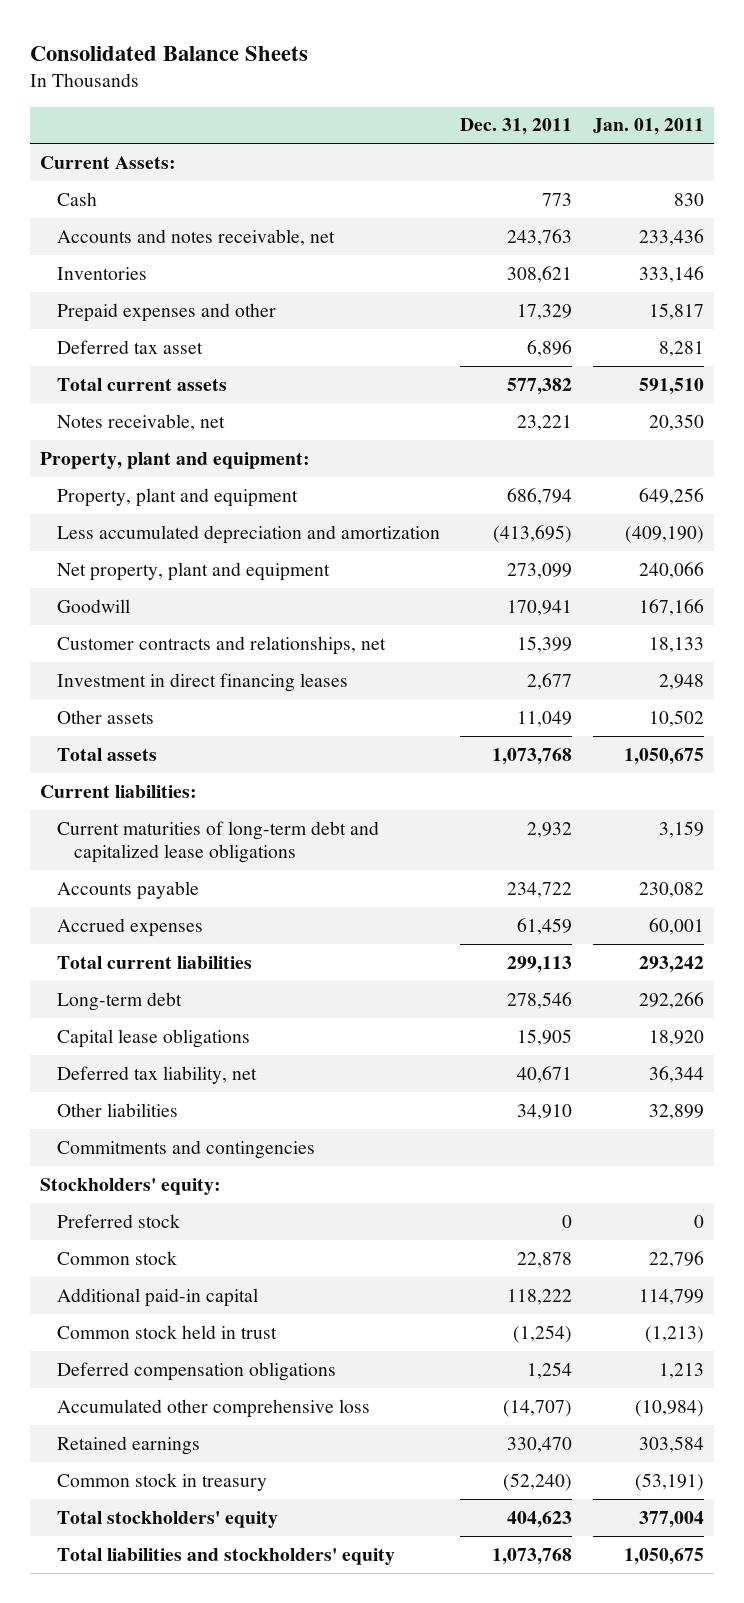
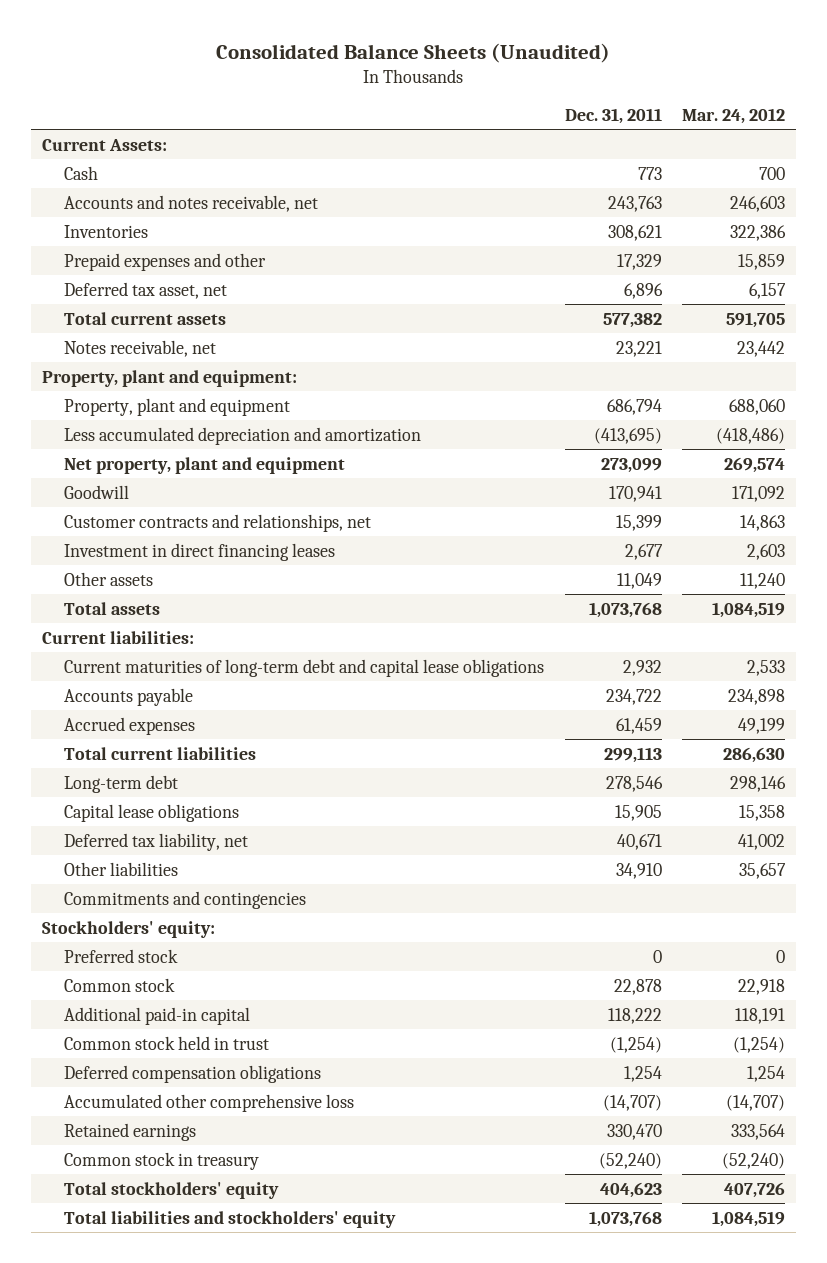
- Consolidated Balance Sheets
+ Consolidated Balance Sheets (Unaudited)
- | Dec. 31, 2011 | Jan. 01, 2011
+ | Dec. 31, 2011 | Mar. 24, 2012
- Deferred tax asset | 6,896 | 8,281
+ Deferred tax asset, net | 6,896 | 6,157
- Current maturities of long-term debt and capitalized lease obligations | 2,932 | 3,159
+ Current maturities of long-term debt and capital lease obligations | 2,932 | 2,533

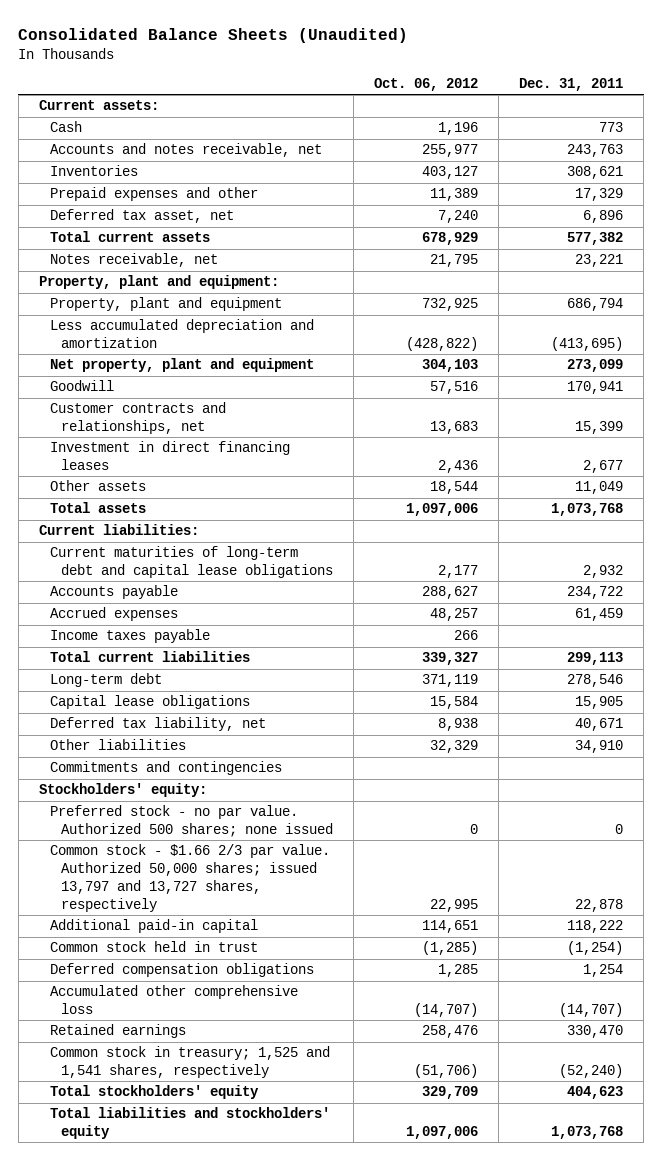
- | Dec. 31, 2011 | Mar. 24, 2012
+ | Oct. 06, 2012 | Dec. 31, 2011
- Current Assets:
+ Current assets:
+ Income taxes payable | 266 |
- Preferred stock | 0 | 0
- Common stock | 22,878 | 22,918
+ Preferred stock - no par value. Authorized 500 shares; none issued | 0 | 0
+ Common stock - $1.66 2/3 par value. Authorized 50,000 shares; issued 13,797 and 13,727 shares, respectively | 22,995 | 22,878
- Common stock in treasury | (52,240) | (52,240)
+ Common stock in treasury; 1,525 and 1,541 shares, respectively | (51,706) | (52,240)

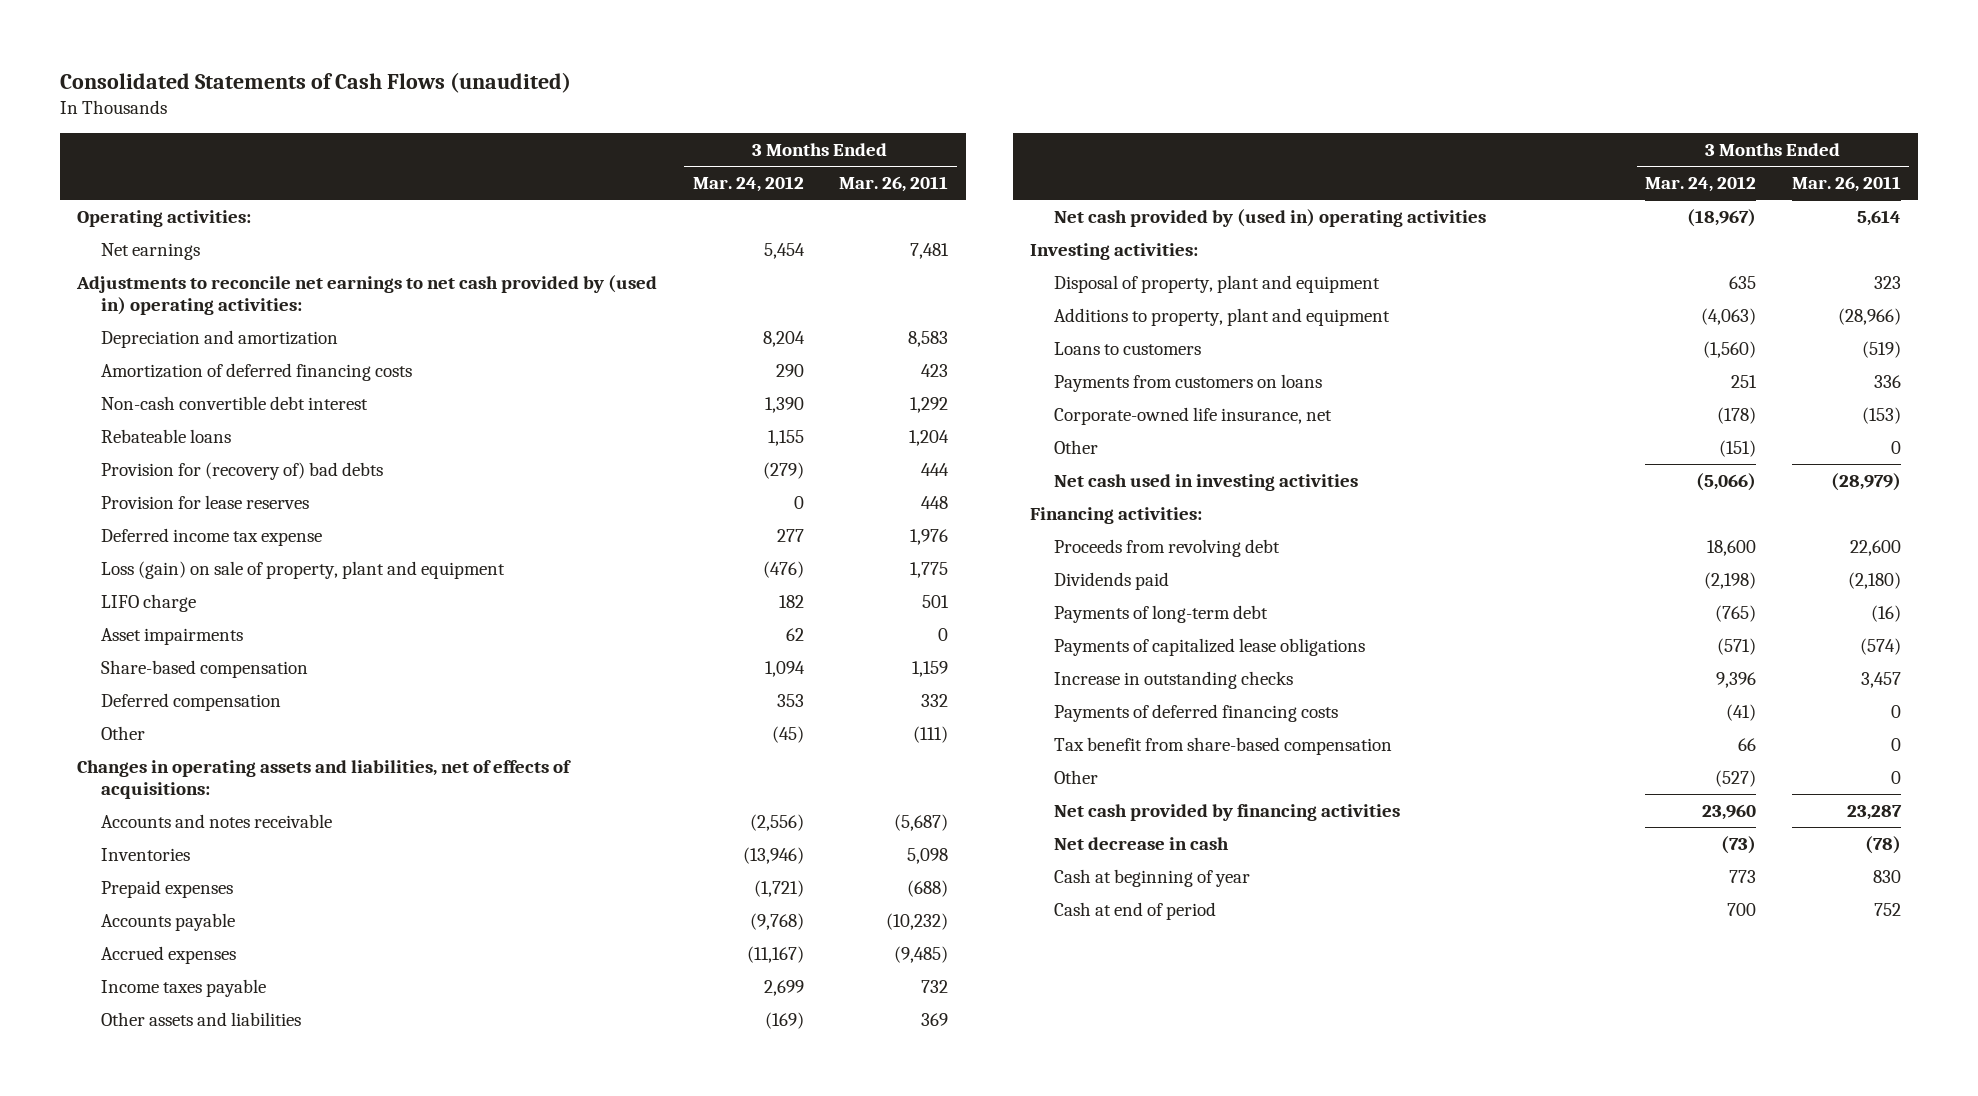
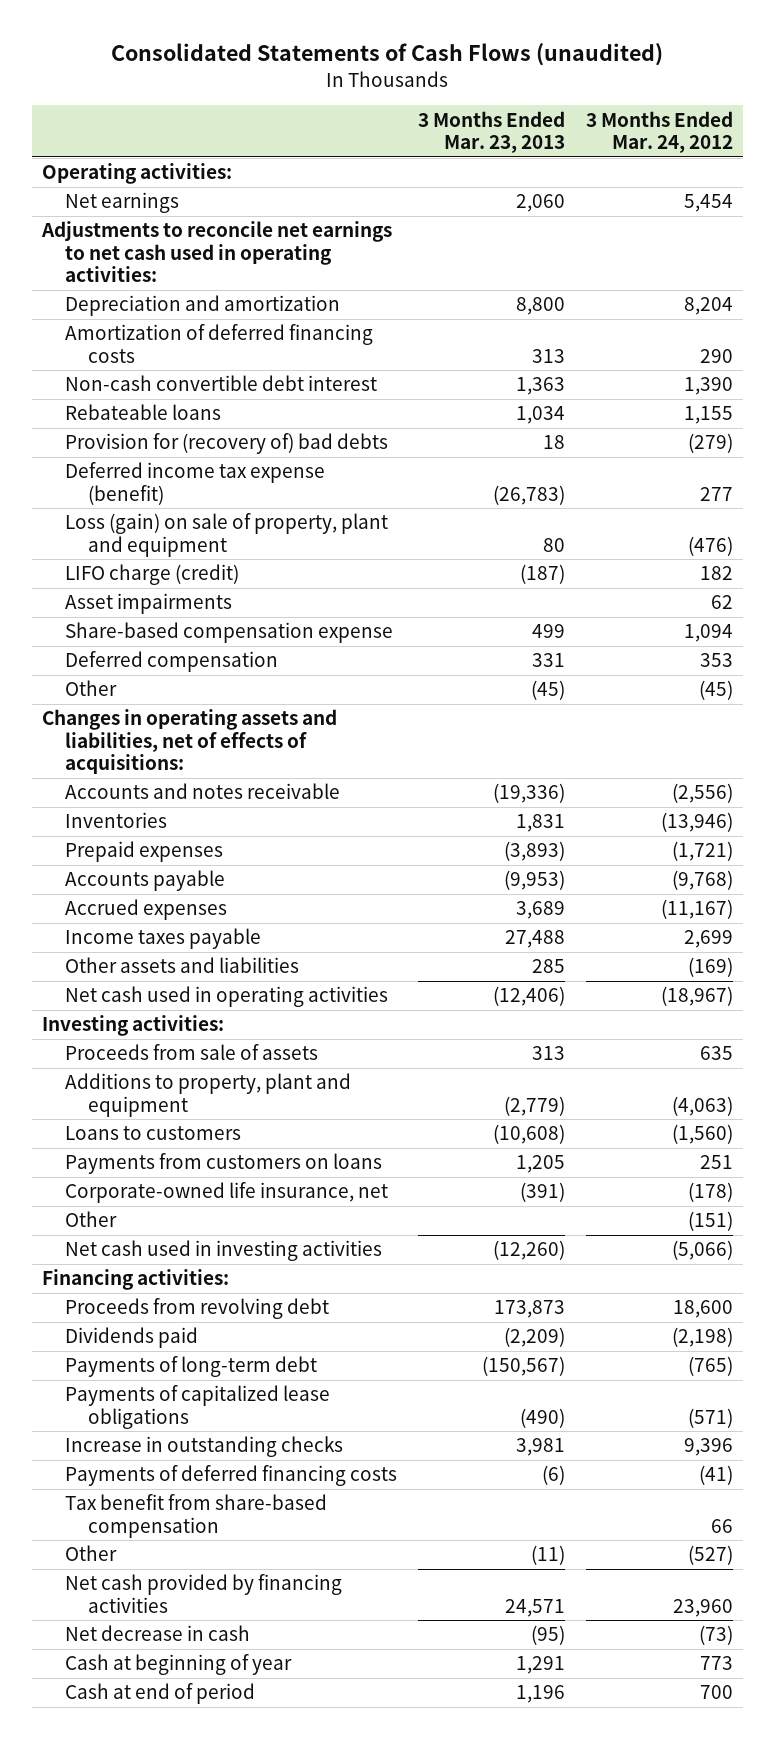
- | 3 Months Ended Mar. 24, 2012 | 3 Months Ended Mar. 26, 2011
+ | 3 Months Ended Mar. 23, 2013 | 3 Months Ended Mar. 24, 2012
- Adjustments to reconcile net earnings to net cash provided by (used in) operating activities:
+ Adjustments to reconcile net earnings to net cash used in operating activities:
- Provision for lease reserves | 0 | 448
- Deferred income tax expense | 277 | 1,976
+ Deferred income tax expense (benefit) | (26,783) | 277
- LIFO charge | 182 | 501
+ LIFO charge (credit) | (187) | 182
- Share-based compensation | 1,094 | 1,159
+ Share-based compensation expense | 499 | 1,094
- Net cash provided by (used in) operating activities | (18,967) | 5,614
+ Net cash used in operating activities | (12,406) | (18,967)
- Disposal of property, plant and equipment | 635 | 323
+ Proceeds from sale of assets | 313 | 635

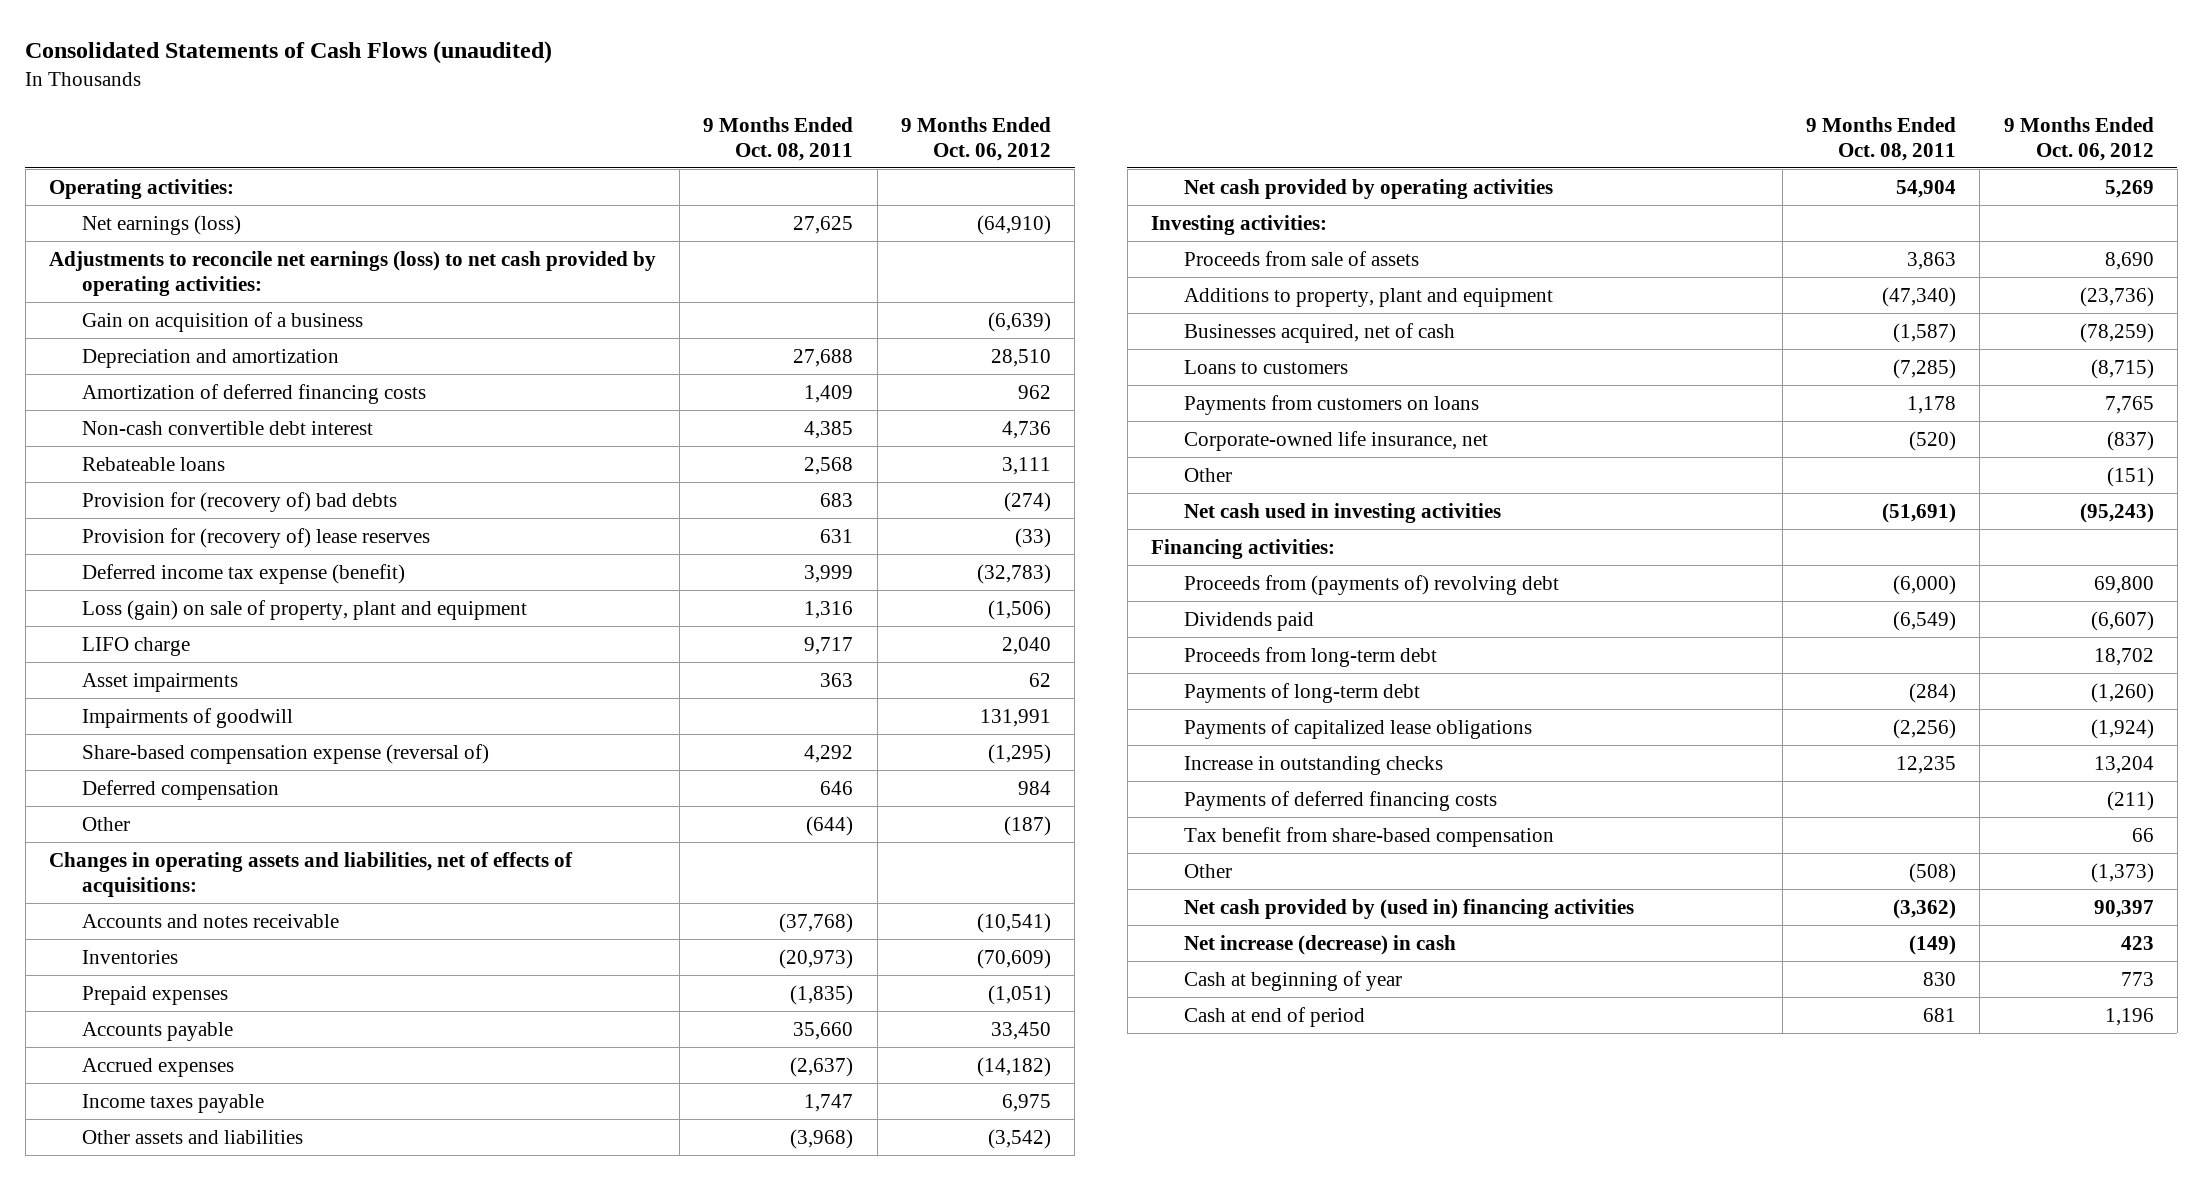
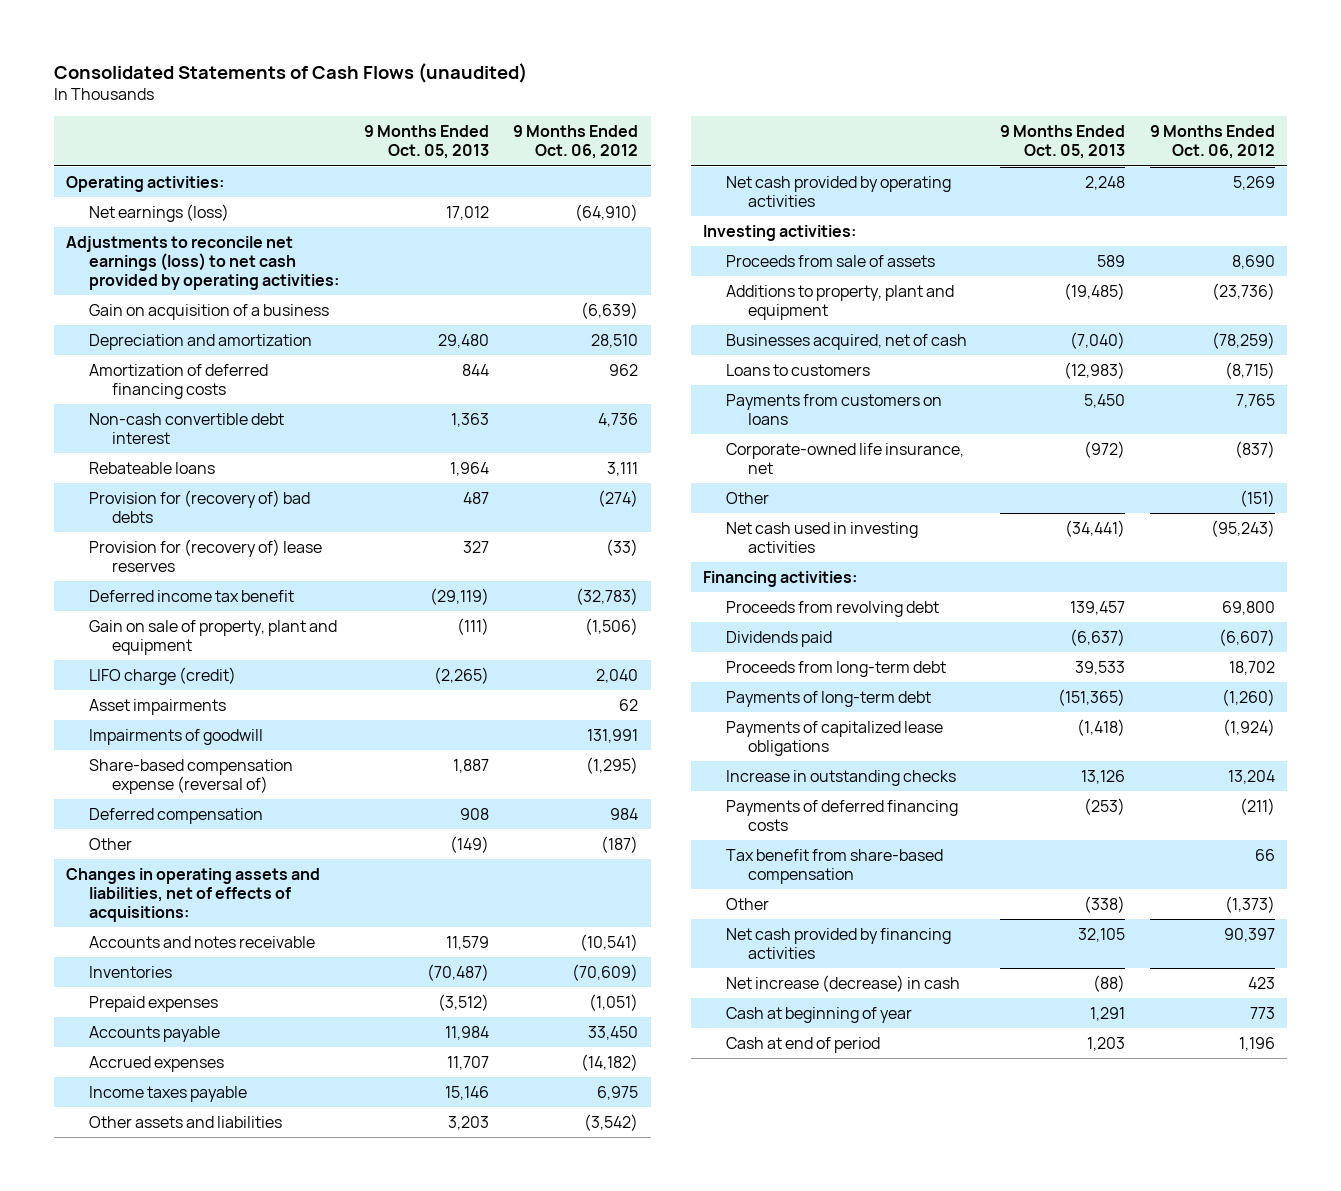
- | 9 Months Ended Oct. 08, 2011 | 9 Months Ended Oct. 06, 2012
+ | 9 Months Ended Oct. 05, 2013 | 9 Months Ended Oct. 06, 2012
- Deferred income tax expense (benefit) | 3,999 | (32,783)
- Loss (gain) on sale of property, plant and equipment | 1,316 | (1,506)
- LIFO charge | 9,717 | 2,040
+ Deferred income tax benefit | (29,119) | (32,783)
+ Gain on sale of property, plant and equipment | (111) | (1,506)
+ LIFO charge (credit) | (2,265) | 2,040
- Proceeds from (payments of) revolving debt | (6,000) | 69,800
+ Proceeds from revolving debt | 139,457 | 69,800
- Net cash provided by (used in) financing activities | (3,362) | 90,397
+ Net cash provided by financing activities | 32,105 | 90,397

